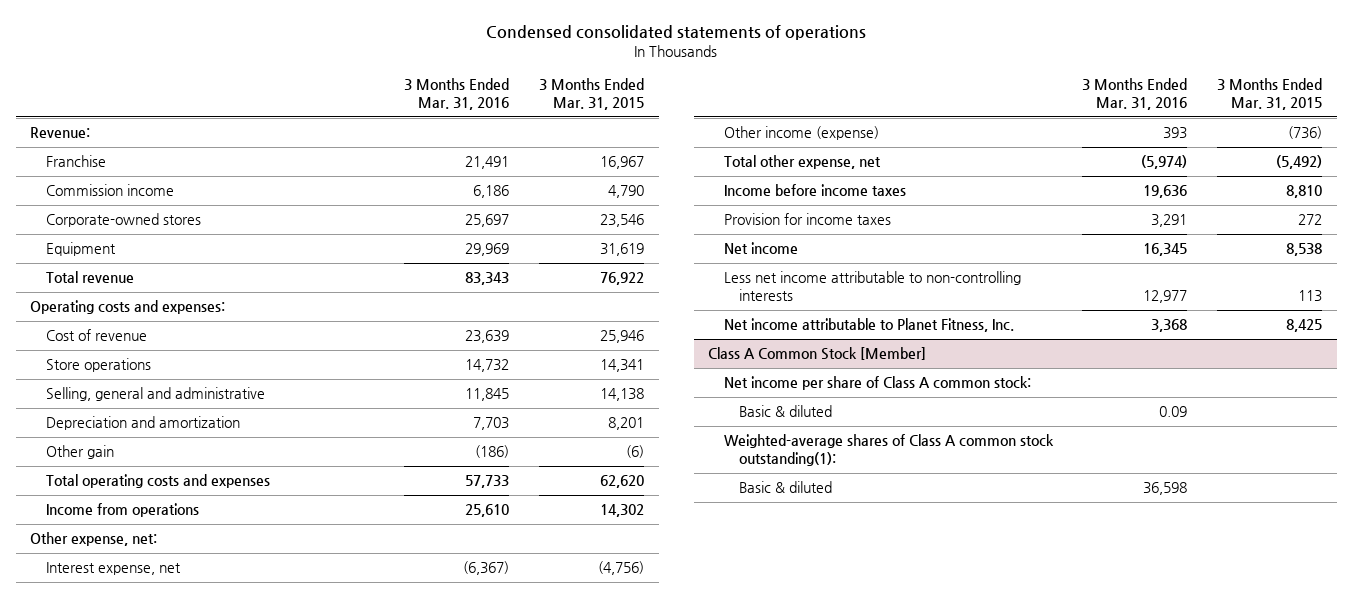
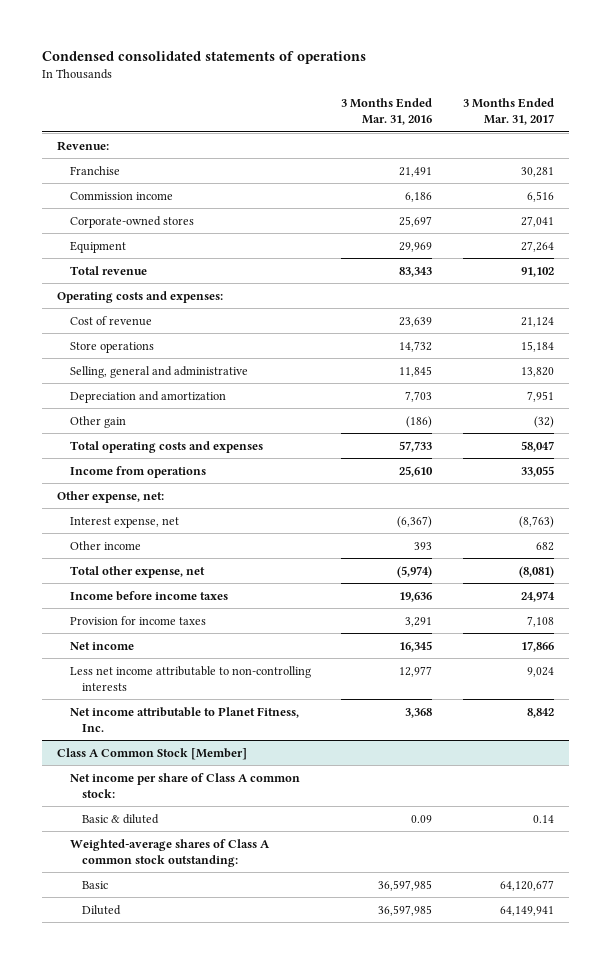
- | 3 Months Ended Mar. 31, 2016 | 3 Months Ended Mar. 31, 2015
+ | 3 Months Ended Mar. 31, 2016 | 3 Months Ended Mar. 31, 2017
- Other income (expense) | 393 | (736)
+ Other income | 393 | 682
@ Class A Common Stock [Member]
- Weighted-average shares of Class A common stock outstanding(1):
- Basic & diluted | 36,598 |
+ Weighted-average shares of Class A common stock outstanding:
+ Basic | 36,597,985 | 64,120,677
+ Diluted | 36,597,985 | 64,149,941

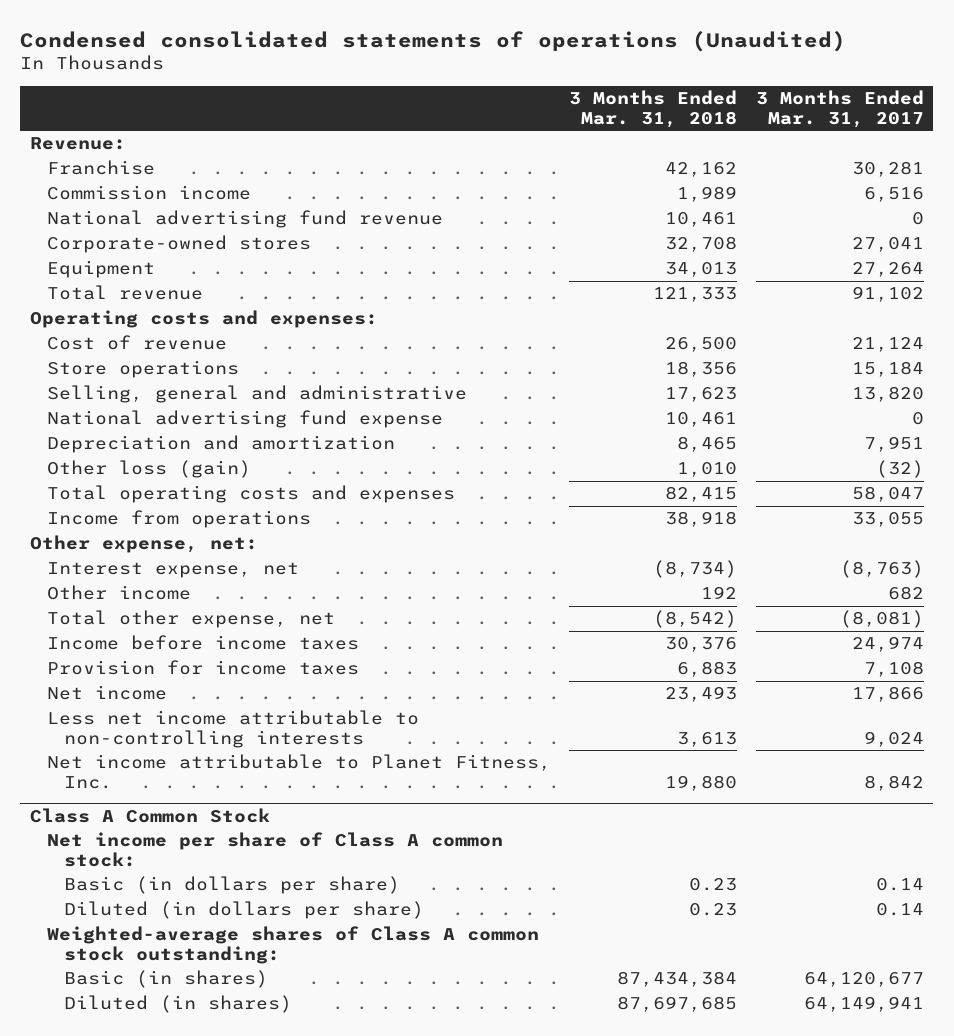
- Condensed consolidated statements of operations
+ Condensed consolidated statements of operations (Unaudited)
- | 3 Months Ended Mar. 31, 2016 | 3 Months Ended Mar. 31, 2017
+ | 3 Months Ended Mar. 31, 2018 | 3 Months Ended Mar. 31, 2017
+ National advertising fund revenue | 10,461 | 0
+ National advertising fund expense | 10,461 | 0
- Other gain | (186) | (32)
+ Other loss (gain) | 1,010 | (32)
- Class A Common Stock [Member]
+ Class A Common Stock
- Basic & diluted | 0.09 | 0.14
+ Basic (in dollars per share) | 0.23 | 0.14
+ Diluted (in dollars per share) | 0.23 | 0.14
- Basic | 36,597,985 | 64,120,677
- Diluted | 36,597,985 | 64,149,941
+ Basic (in shares) | 87,434,384 | 64,120,677
+ Diluted (in shares) | 87,697,685 | 64,149,941

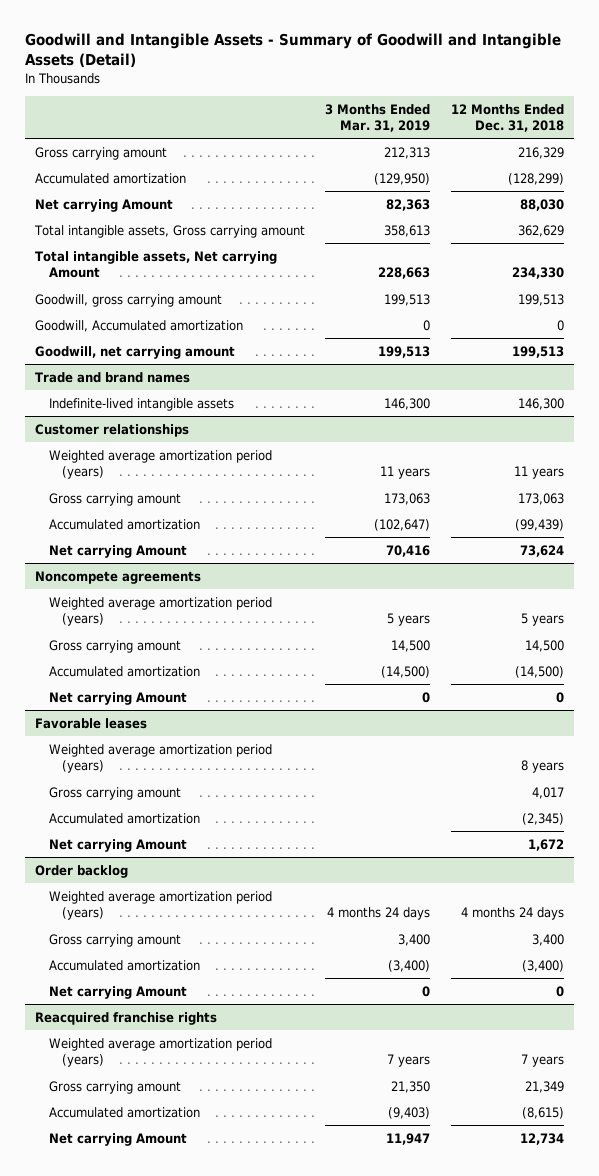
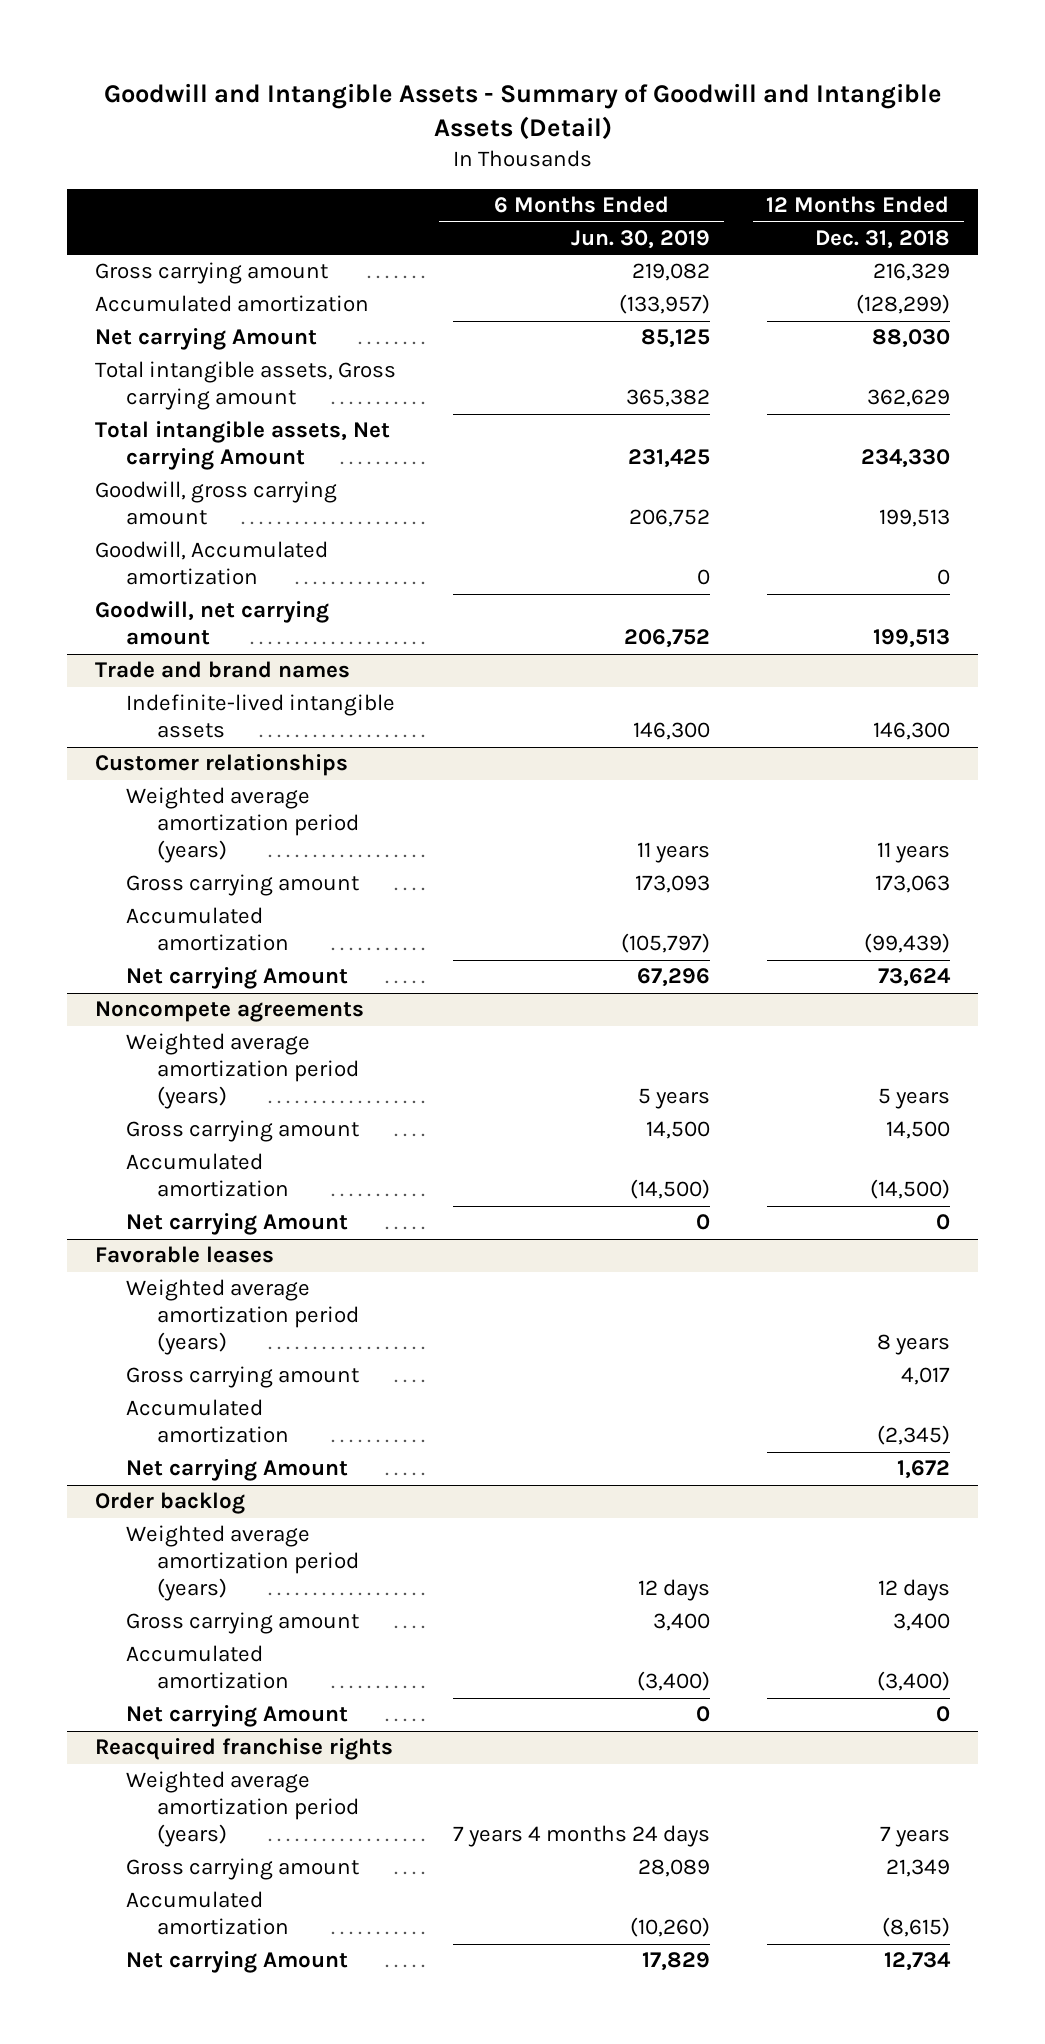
- | 3 Months Ended Mar. 31, 2019 | 12 Months Ended Dec. 31, 2018
+ | 6 Months Ended Jun. 30, 2019 | 12 Months Ended Dec. 31, 2018
@ Order backlog
- Weighted average amortization period (years) | 4 months 24 days | 4 months 24 days
+ Weighted average amortization period (years) | 12 days | 12 days

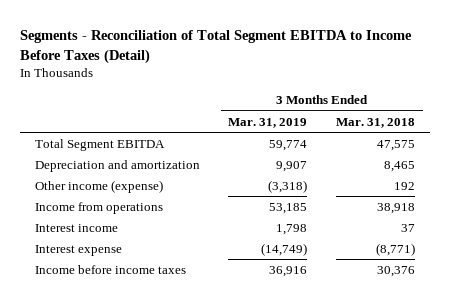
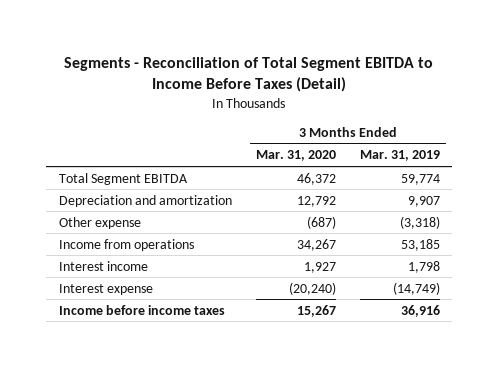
- | 3 Months Ended Mar. 31, 2019 | 3 Months Ended Mar. 31, 2018
+ | 3 Months Ended Mar. 31, 2020 | 3 Months Ended Mar. 31, 2019
- Other income (expense) | (3,318) | 192
+ Other expense | (687) | (3,318)

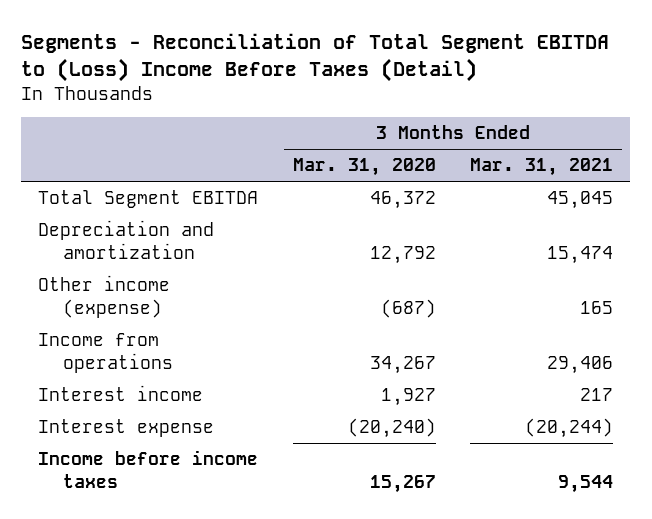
- Segments - Reconciliation of Total Segment EBITDA to Income Before Taxes (Detail)
+ Segments - Reconciliation of Total Segment EBITDA to (Loss) Income Before Taxes (Detail)
- | 3 Months Ended Mar. 31, 2020 | 3 Months Ended Mar. 31, 2019
+ | 3 Months Ended Mar. 31, 2020 | 3 Months Ended Mar. 31, 2021
- Other expense | (687) | (3,318)
+ Other income (expense) | (687) | 165

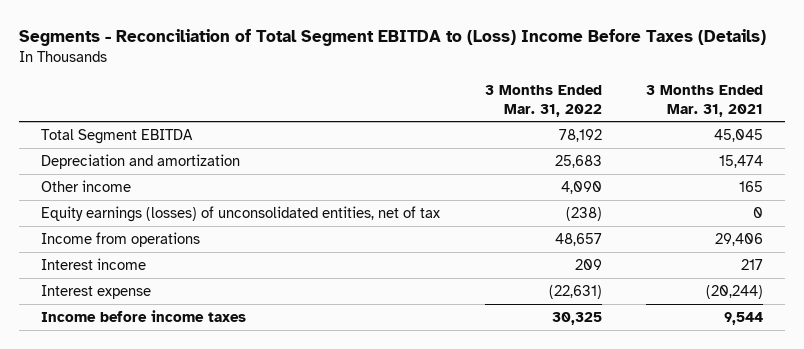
- Segments - Reconciliation of Total Segment EBITDA to (Loss) Income Before Taxes (Detail)
+ Segments - Reconciliation of Total Segment EBITDA to (Loss) Income Before Taxes (Details)
- | 3 Months Ended Mar. 31, 2020 | 3 Months Ended Mar. 31, 2021
+ | 3 Months Ended Mar. 31, 2022 | 3 Months Ended Mar. 31, 2021
- Other income (expense) | (687) | 165
+ Other income | 4,090 | 165
+ Equity earnings (losses) of unconsolidated entities, net of tax | (238) | 0

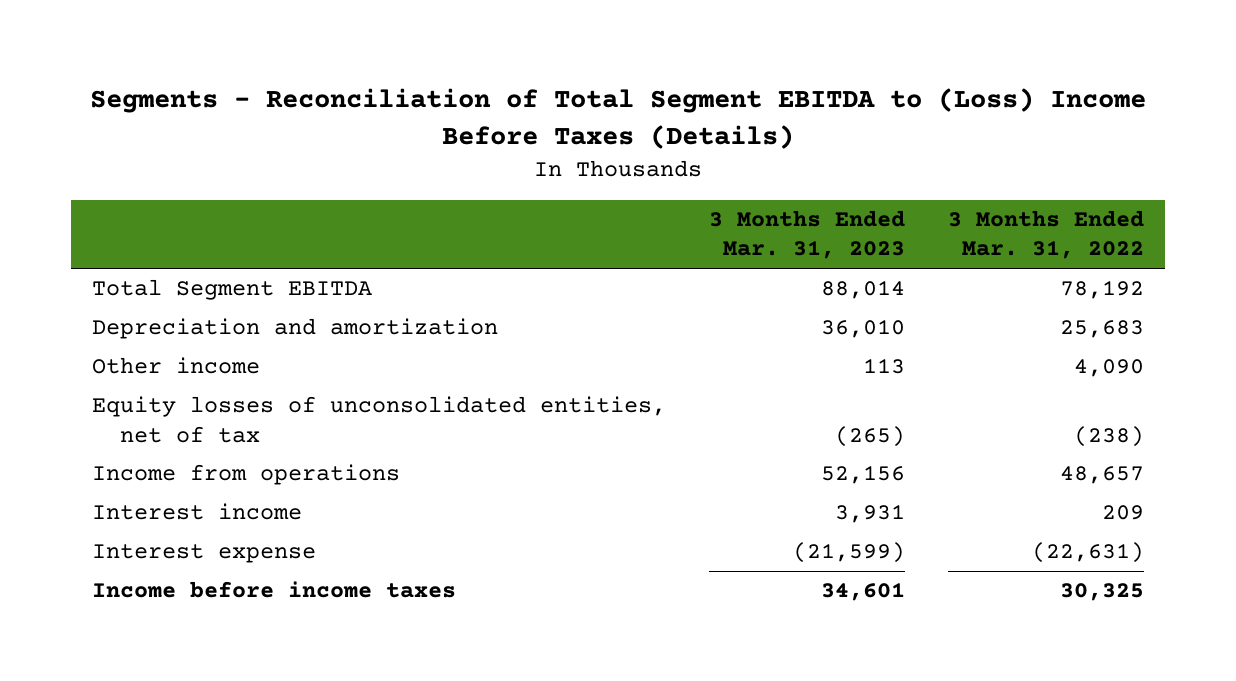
- | 3 Months Ended Mar. 31, 2022 | 3 Months Ended Mar. 31, 2021
+ | 3 Months Ended Mar. 31, 2023 | 3 Months Ended Mar. 31, 2022
- Equity earnings (losses) of unconsolidated entities, net of tax | (238) | 0
+ Equity losses of unconsolidated entities, net of tax | (265) | (238)

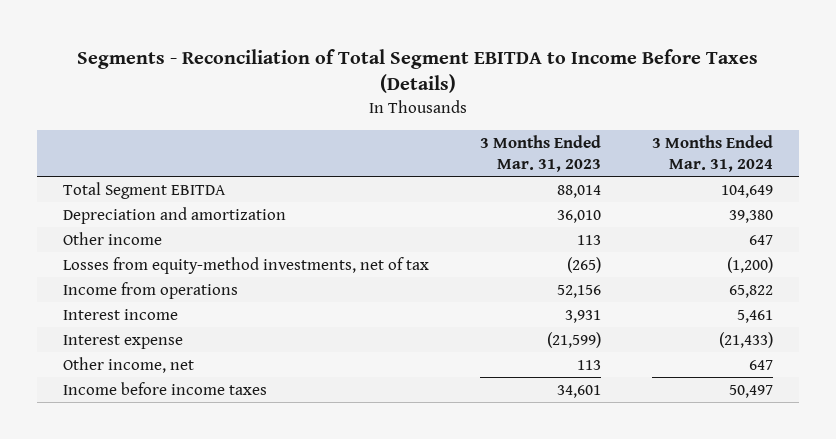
- Segments - Reconciliation of Total Segment EBITDA to (Loss) Income Before Taxes (Details)
+ Segments - Reconciliation of Total Segment EBITDA to Income Before Taxes (Details)
- | 3 Months Ended Mar. 31, 2023 | 3 Months Ended Mar. 31, 2022
+ | 3 Months Ended Mar. 31, 2023 | 3 Months Ended Mar. 31, 2024
- Equity losses of unconsolidated entities, net of tax | (265) | (238)
+ Losses from equity-method investments, net of tax | (265) | (1,200)
+ Other income, net | 113 | 647

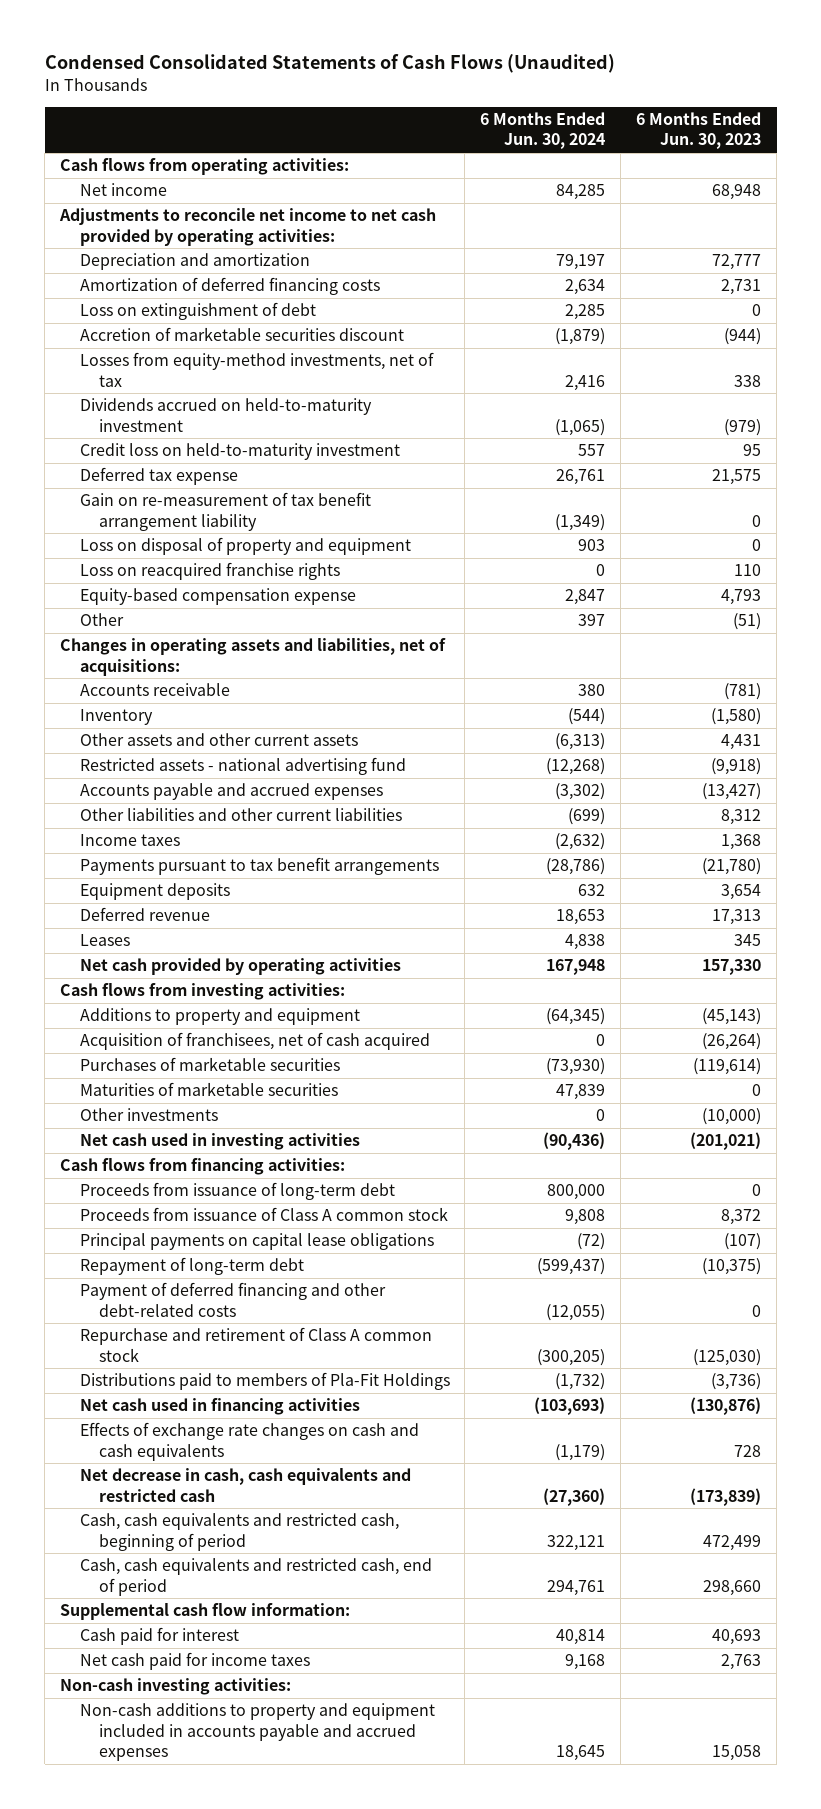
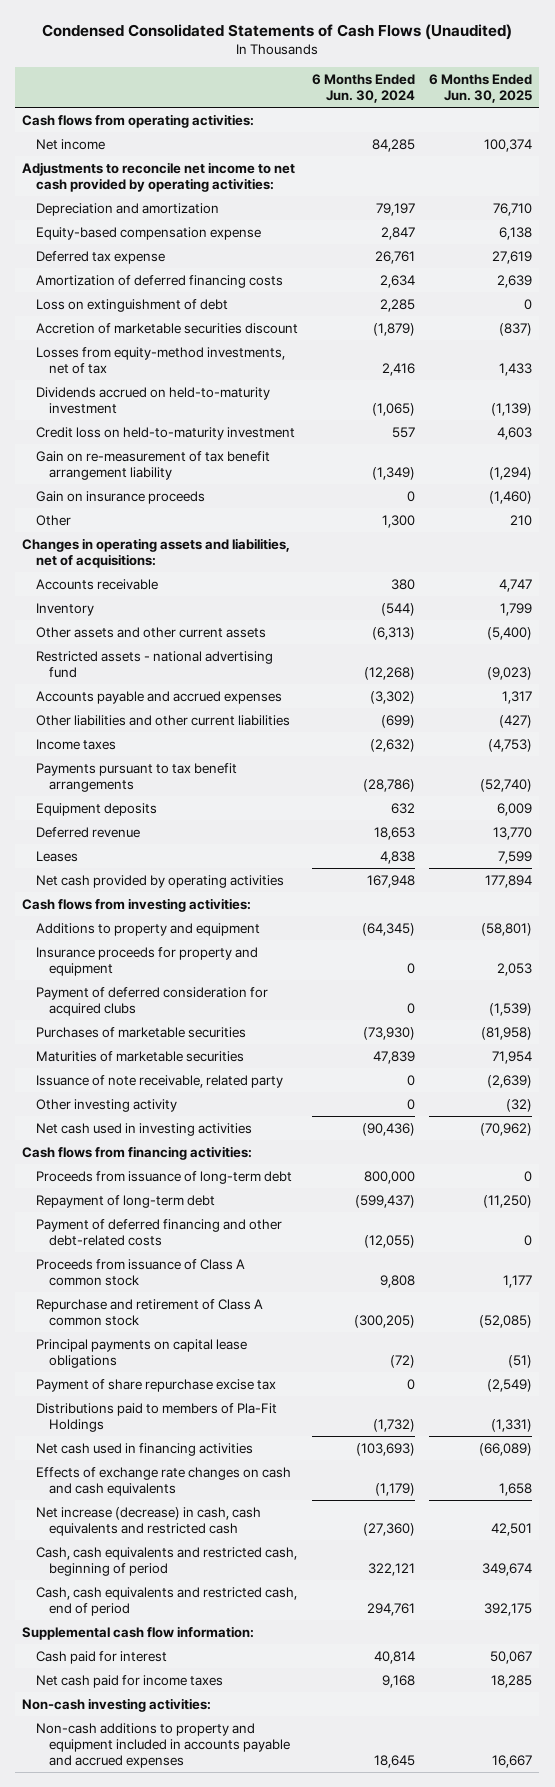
- | 6 Months Ended Jun. 30, 2024 | 6 Months Ended Jun. 30, 2023
+ | 6 Months Ended Jun. 30, 2024 | 6 Months Ended Jun. 30, 2025
moved up: Equity-based compensation expense | 2,847 | 6,138
moved up: Deferred tax expense | 26,761 | 27,619
- Loss on disposal of property and equipment | 903 | 0
- Loss on reacquired franchise rights | 0 | 110
- Other | 397 | (51)
+ Gain on insurance proceeds | 0 | (1,460)
+ Other | 1,300 | 210
- Acquisition of franchisees, net of cash acquired | 0 | (26,264)
+ Insurance proceeds for property and equipment | 0 | 2,053
+ Payment of deferred consideration for acquired clubs | 0 | (1,539)
- Other investments | 0 | (10,000)
+ Issuance of note receivable, related party | 0 | (2,639)
+ Other investing activity | 0 | (32)
moved down: Proceeds from issuance of Class A common stock | 9,808 | 1,177
moved down: Principal payments on capital lease obligations | (72) | (51)
+ Payment of share repurchase excise tax | 0 | (2,549)
- Net decrease in cash, cash equivalents and restricted cash | (27,360) | (173,839)
+ Net increase (decrease) in cash, cash equivalents and restricted cash | (27,360) | 42,501

